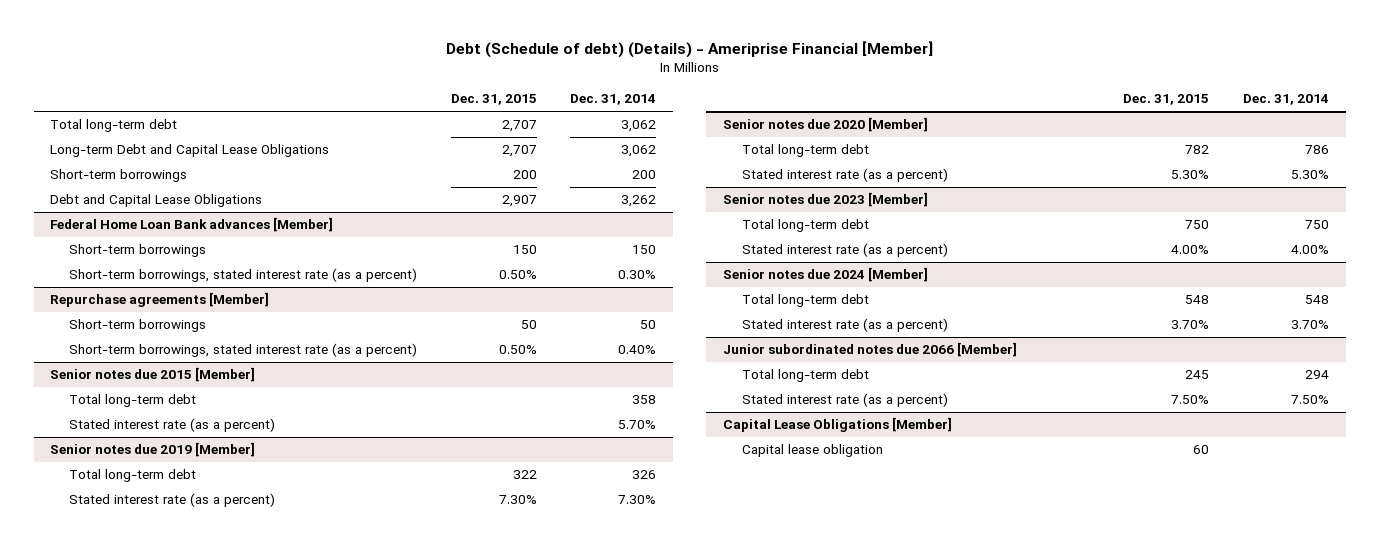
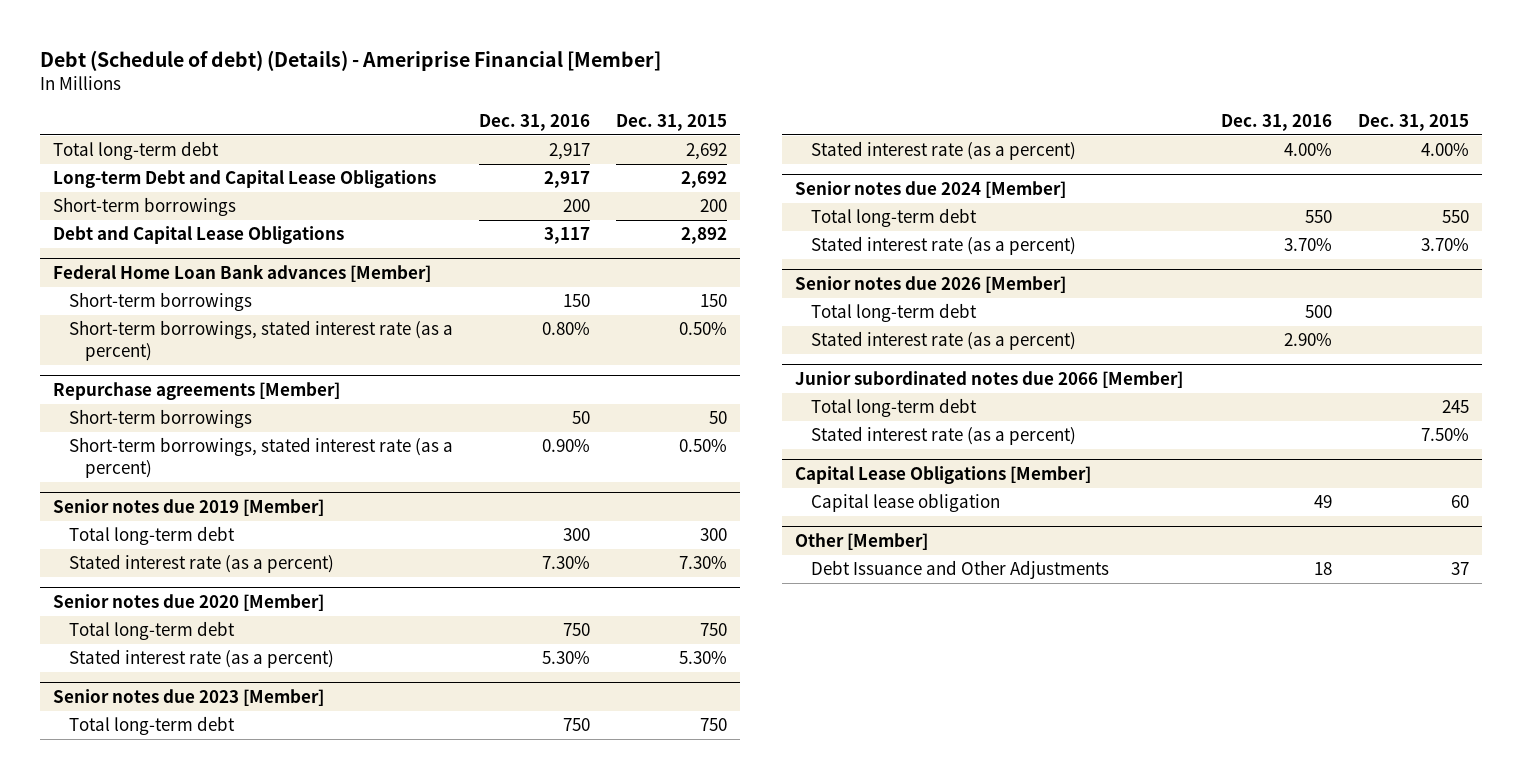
- | Dec. 31, 2015 | Dec. 31, 2014
+ | Dec. 31, 2016 | Dec. 31, 2015
- Total long-term debt | 2,707 | 3,062
- Long-term Debt and Capital Lease Obligations | 2,707 | 3,062
+ Total long-term debt | 2,917 | 2,692
+ Long-term Debt and Capital Lease Obligations | 2,917 | 2,692
- Debt and Capital Lease Obligations | 2,907 | 3,262
+ Debt and Capital Lease Obligations | 3,117 | 2,892
- Senior notes due 2015 [Member]
- Total long-term debt | | 358
- Stated interest rate (as a percent) | | 5.70%
@ Senior notes due 2019 [Member]
- Total long-term debt | 322 | 326
+ Total long-term debt | 300 | 300
@ Senior notes due 2020 [Member]
- Total long-term debt | 782 | 786
+ Total long-term debt | 750 | 750
@ Senior notes due 2024 [Member]
- Total long-term debt | 548 | 548
+ Total long-term debt | 550 | 550
+ Senior notes due 2026 [Member]
+ Total long-term debt | 500 |
+ Stated interest rate (as a percent) | 2.90% |
+ Other [Member]
+ Debt Issuance and Other Adjustments | 18 | 37

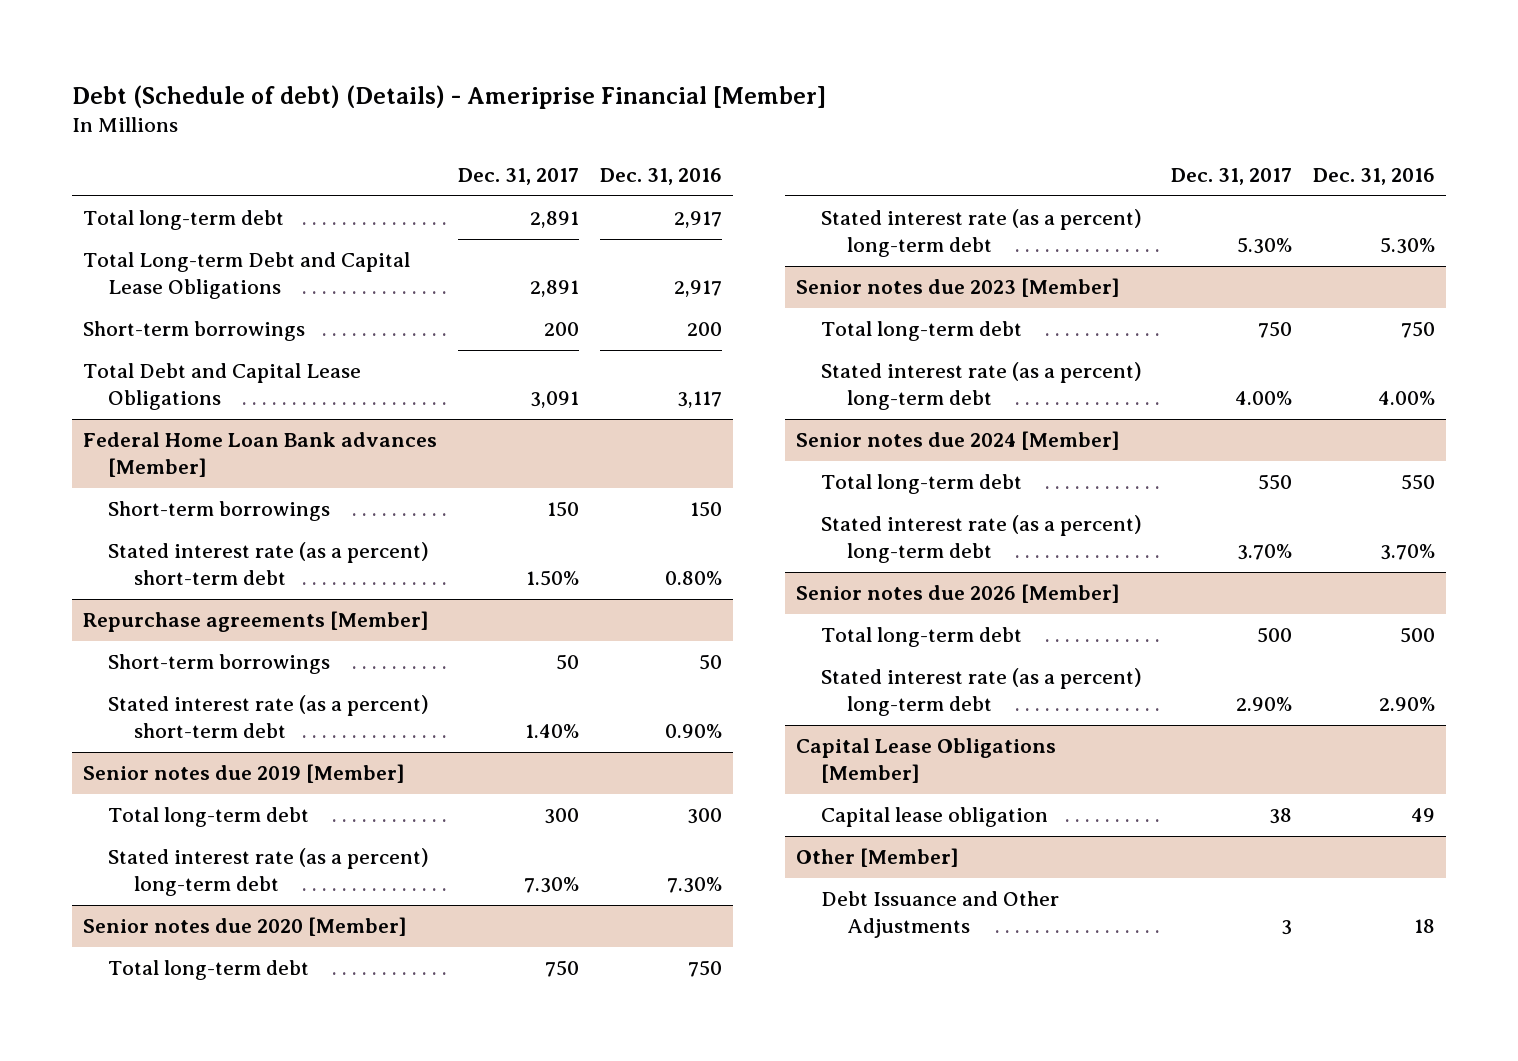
- | Dec. 31, 2016 | Dec. 31, 2015
+ | Dec. 31, 2017 | Dec. 31, 2016
- Long-term Debt and Capital Lease Obligations | 2,917 | 2,692
+ Total Long-term Debt and Capital Lease Obligations | 2,891 | 2,917
- Debt and Capital Lease Obligations | 3,117 | 2,892
+ Total Debt and Capital Lease Obligations | 3,091 | 3,117
@ Federal Home Loan Bank advances [Member]
- Short-term borrowings, stated interest rate (as a percent) | 0.80% | 0.50%
+ Stated interest rate (as a percent) short-term debt | 1.50% | 0.80%
@ Repurchase agreements [Member]
- Short-term borrowings, stated interest rate (as a percent) | 0.90% | 0.50%
+ Stated interest rate (as a percent) short-term debt | 1.40% | 0.90%
@ Senior notes due 2019 [Member]
- Stated interest rate (as a percent) | 7.30% | 7.30%
+ Stated interest rate (as a percent) long-term debt | 7.30% | 7.30%
@ Senior notes due 2020 [Member]
- Stated interest rate (as a percent) | 5.30% | 5.30%
+ Stated interest rate (as a percent) long-term debt | 5.30% | 5.30%
@ Senior notes due 2023 [Member]
- Stated interest rate (as a percent) | 4.00% | 4.00%
+ Stated interest rate (as a percent) long-term debt | 4.00% | 4.00%
@ Senior notes due 2024 [Member]
- Stated interest rate (as a percent) | 3.70% | 3.70%
+ Stated interest rate (as a percent) long-term debt | 3.70% | 3.70%
@ Senior notes due 2026 [Member]
- Stated interest rate (as a percent) | 2.90% |
- Junior subordinated notes due 2066 [Member]
- Total long-term debt | | 245
- Stated interest rate (as a percent) | | 7.50%
@ Senior notes due 2026 [Member]
+ Stated interest rate (as a percent) long-term debt | 2.90% | 2.90%

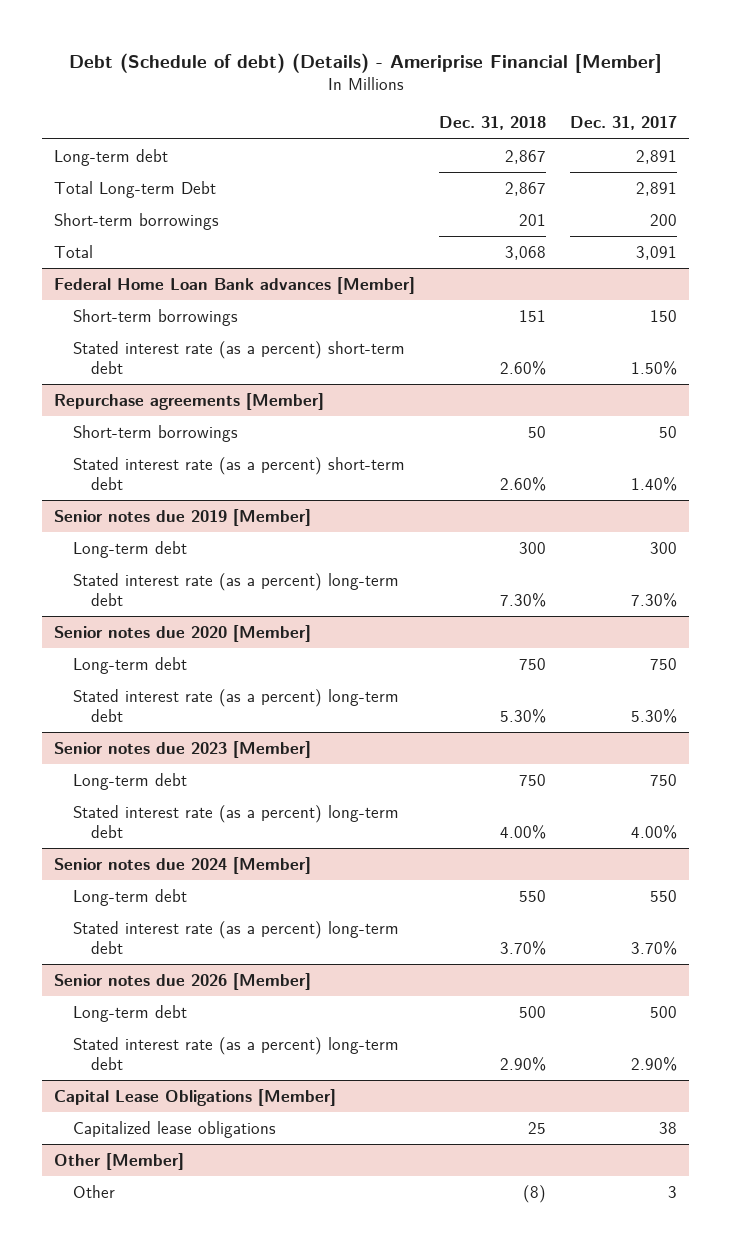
- | Dec. 31, 2017 | Dec. 31, 2016
+ | Dec. 31, 2018 | Dec. 31, 2017
- Total long-term debt | 2,891 | 2,917
- Total Long-term Debt and Capital Lease Obligations | 2,891 | 2,917
+ Long-term debt | 2,867 | 2,891
+ Total Long-term Debt | 2,867 | 2,891
- Total Debt and Capital Lease Obligations | 3,091 | 3,117
+ Total | 3,068 | 3,091
@ Senior notes due 2019 [Member]
- Total long-term debt | 300 | 300
+ Long-term debt | 300 | 300
@ Senior notes due 2020 [Member]
- Total long-term debt | 750 | 750
+ Long-term debt | 750 | 750
@ Senior notes due 2023 [Member]
- Total long-term debt | 750 | 750
+ Long-term debt | 750 | 750
@ Senior notes due 2024 [Member]
- Total long-term debt | 550 | 550
+ Long-term debt | 550 | 550
@ Senior notes due 2026 [Member]
- Total long-term debt | 500 | 500
+ Long-term debt | 500 | 500
@ Capital Lease Obligations [Member]
- Capital lease obligation | 38 | 49
+ Capitalized lease obligations | 25 | 38
@ Other [Member]
- Debt Issuance and Other Adjustments | 3 | 18
+ Other | (8) | 3

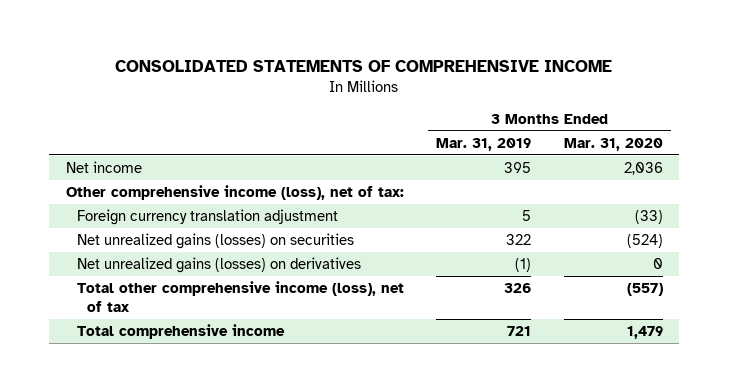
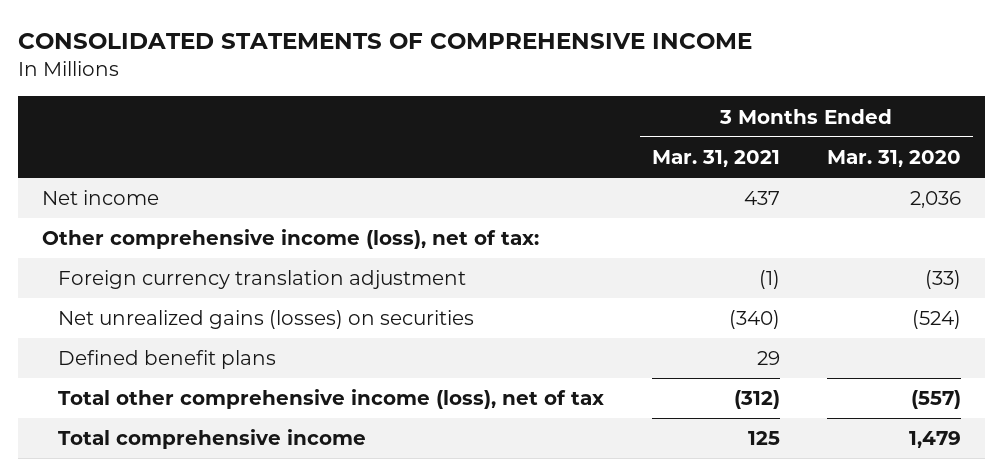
- | 3 Months Ended Mar. 31, 2019 | 3 Months Ended Mar. 31, 2020
+ | 3 Months Ended Mar. 31, 2021 | 3 Months Ended Mar. 31, 2020
- Net unrealized gains (losses) on derivatives | (1) | 0
+ Defined benefit plans | 29 |

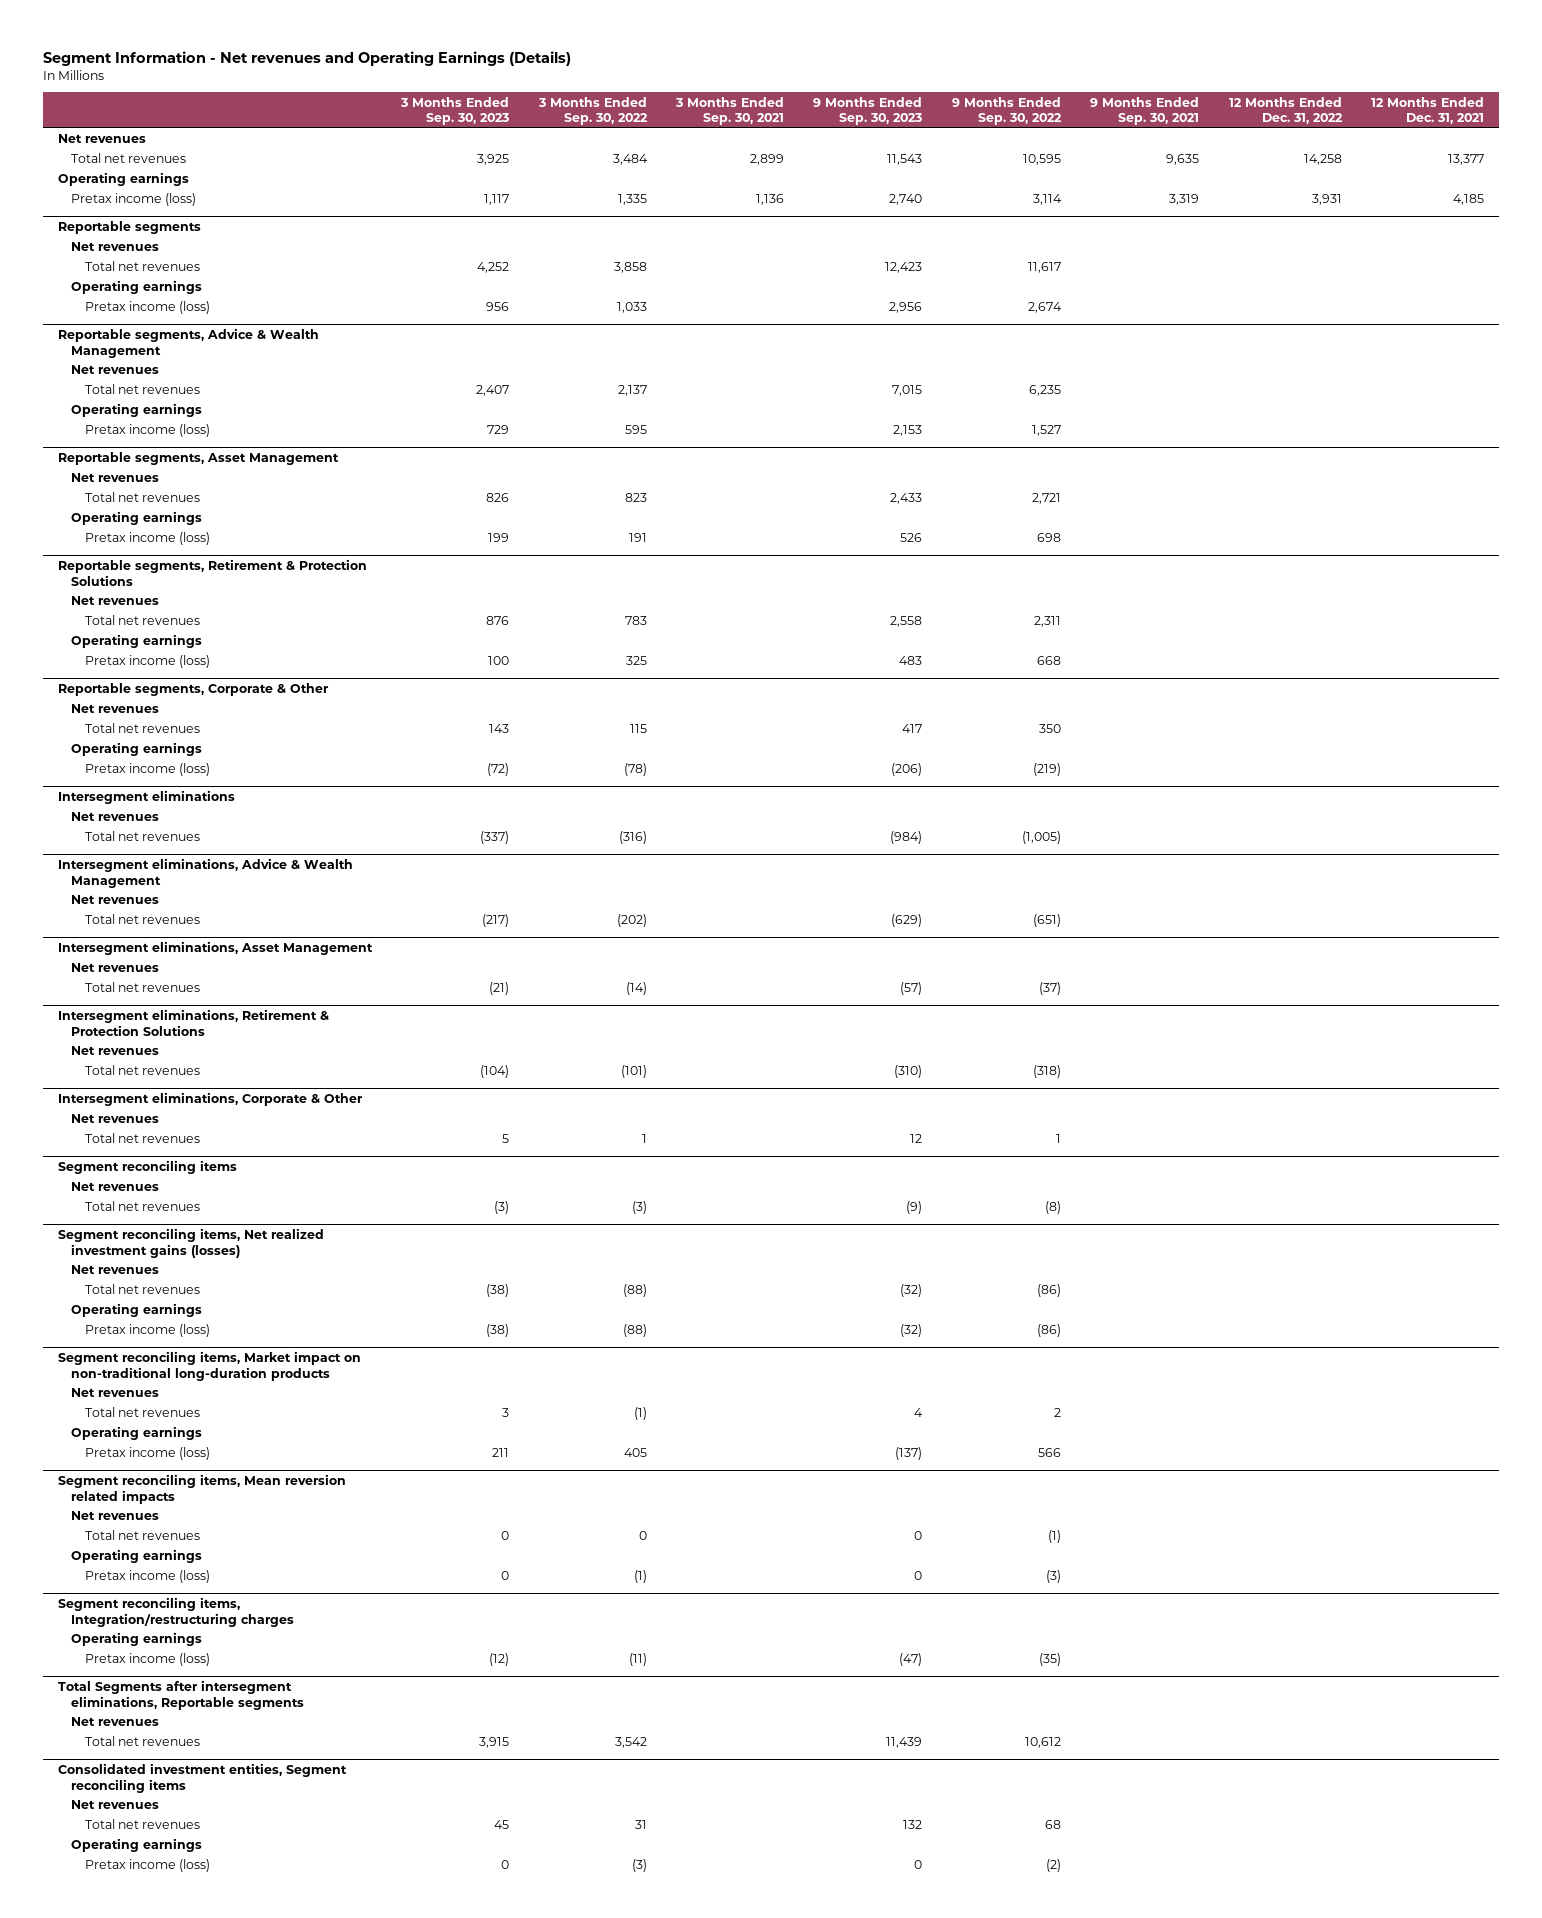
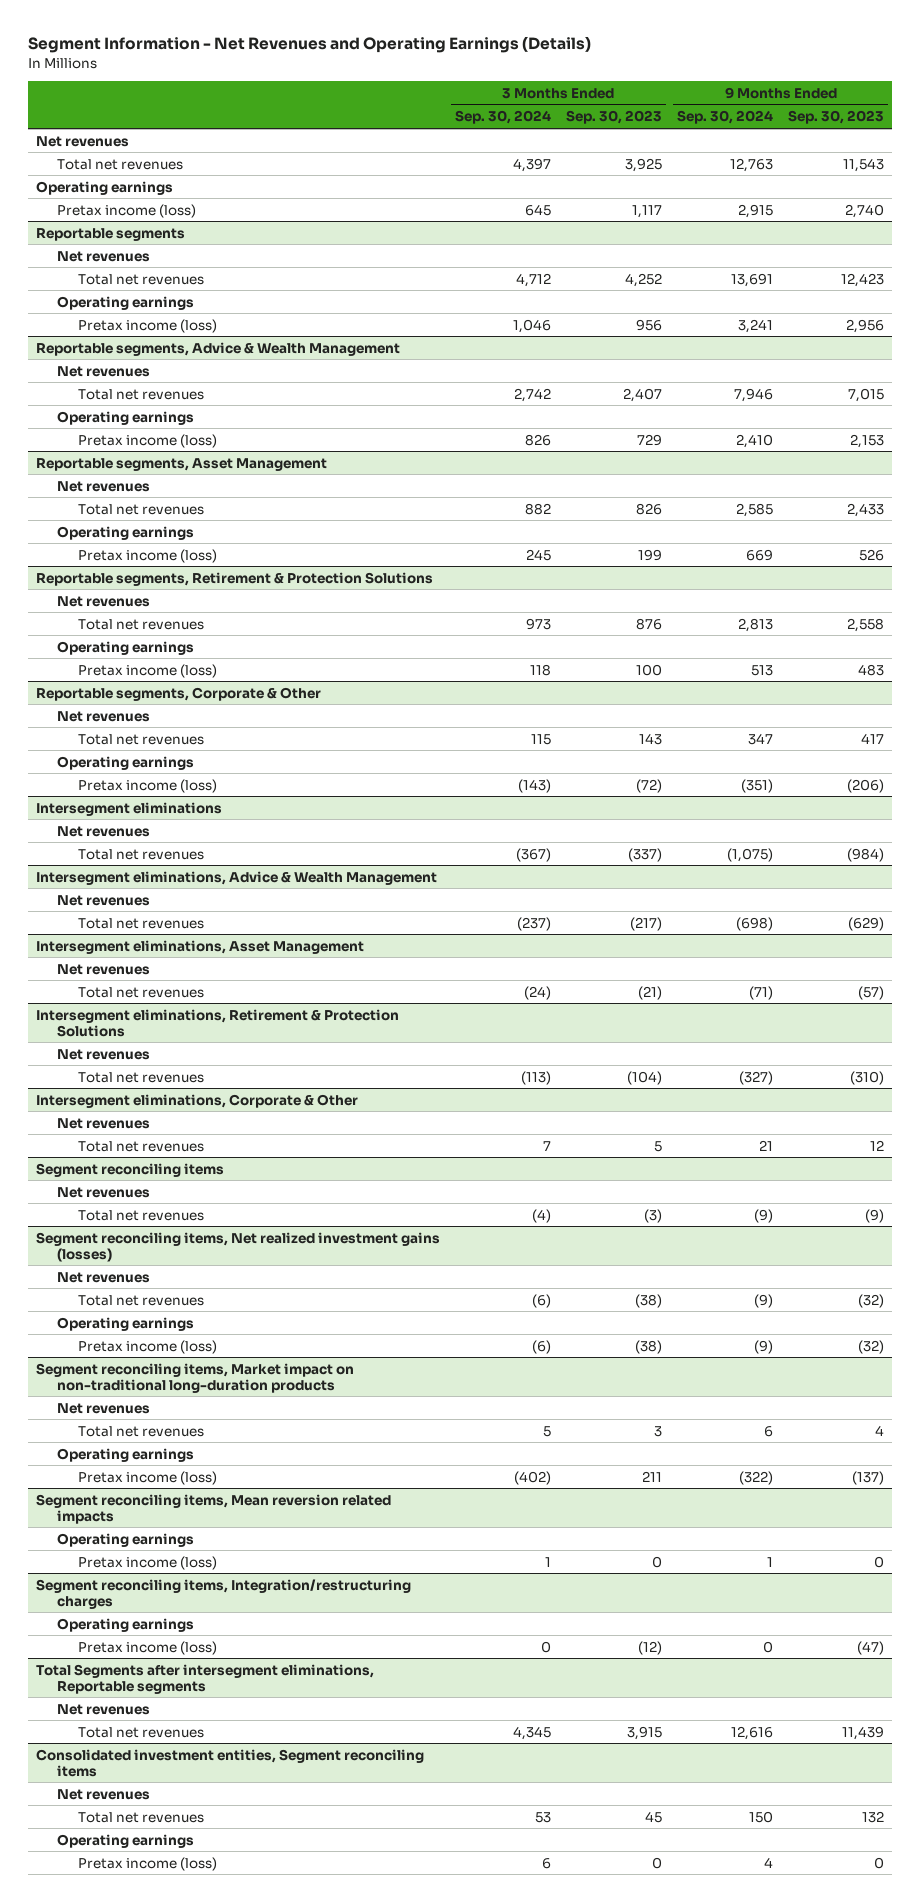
- Segment Information - Net revenues and Operating Earnings (Details)
+ Segment Information - Net Revenues and Operating Earnings (Details)
- | 3 Months Ended Sep. 30, 2023 | 3 Months Ended Sep. 30, 2022 | 3 Months Ended Sep. 30, 2021 | 9 Months Ended Sep. 30, 2023 | 9 Months Ended Sep. 30, 2022 | 9 Months Ended Sep. 30, 2021 | 12 Months Ended Dec. 31, 2022 | 12 Months Ended Dec. 31, 2021
+ | 3 Months Ended Sep. 30, 2024 | 3 Months Ended Sep. 30, 2023 | 9 Months Ended Sep. 30, 2024 | 9 Months Ended Sep. 30, 2023
@ Segment reconciling items, Mean reversion related impacts
- Net revenues
- Total net revenues | 0 | 0 | | 0 | (1) | | |

